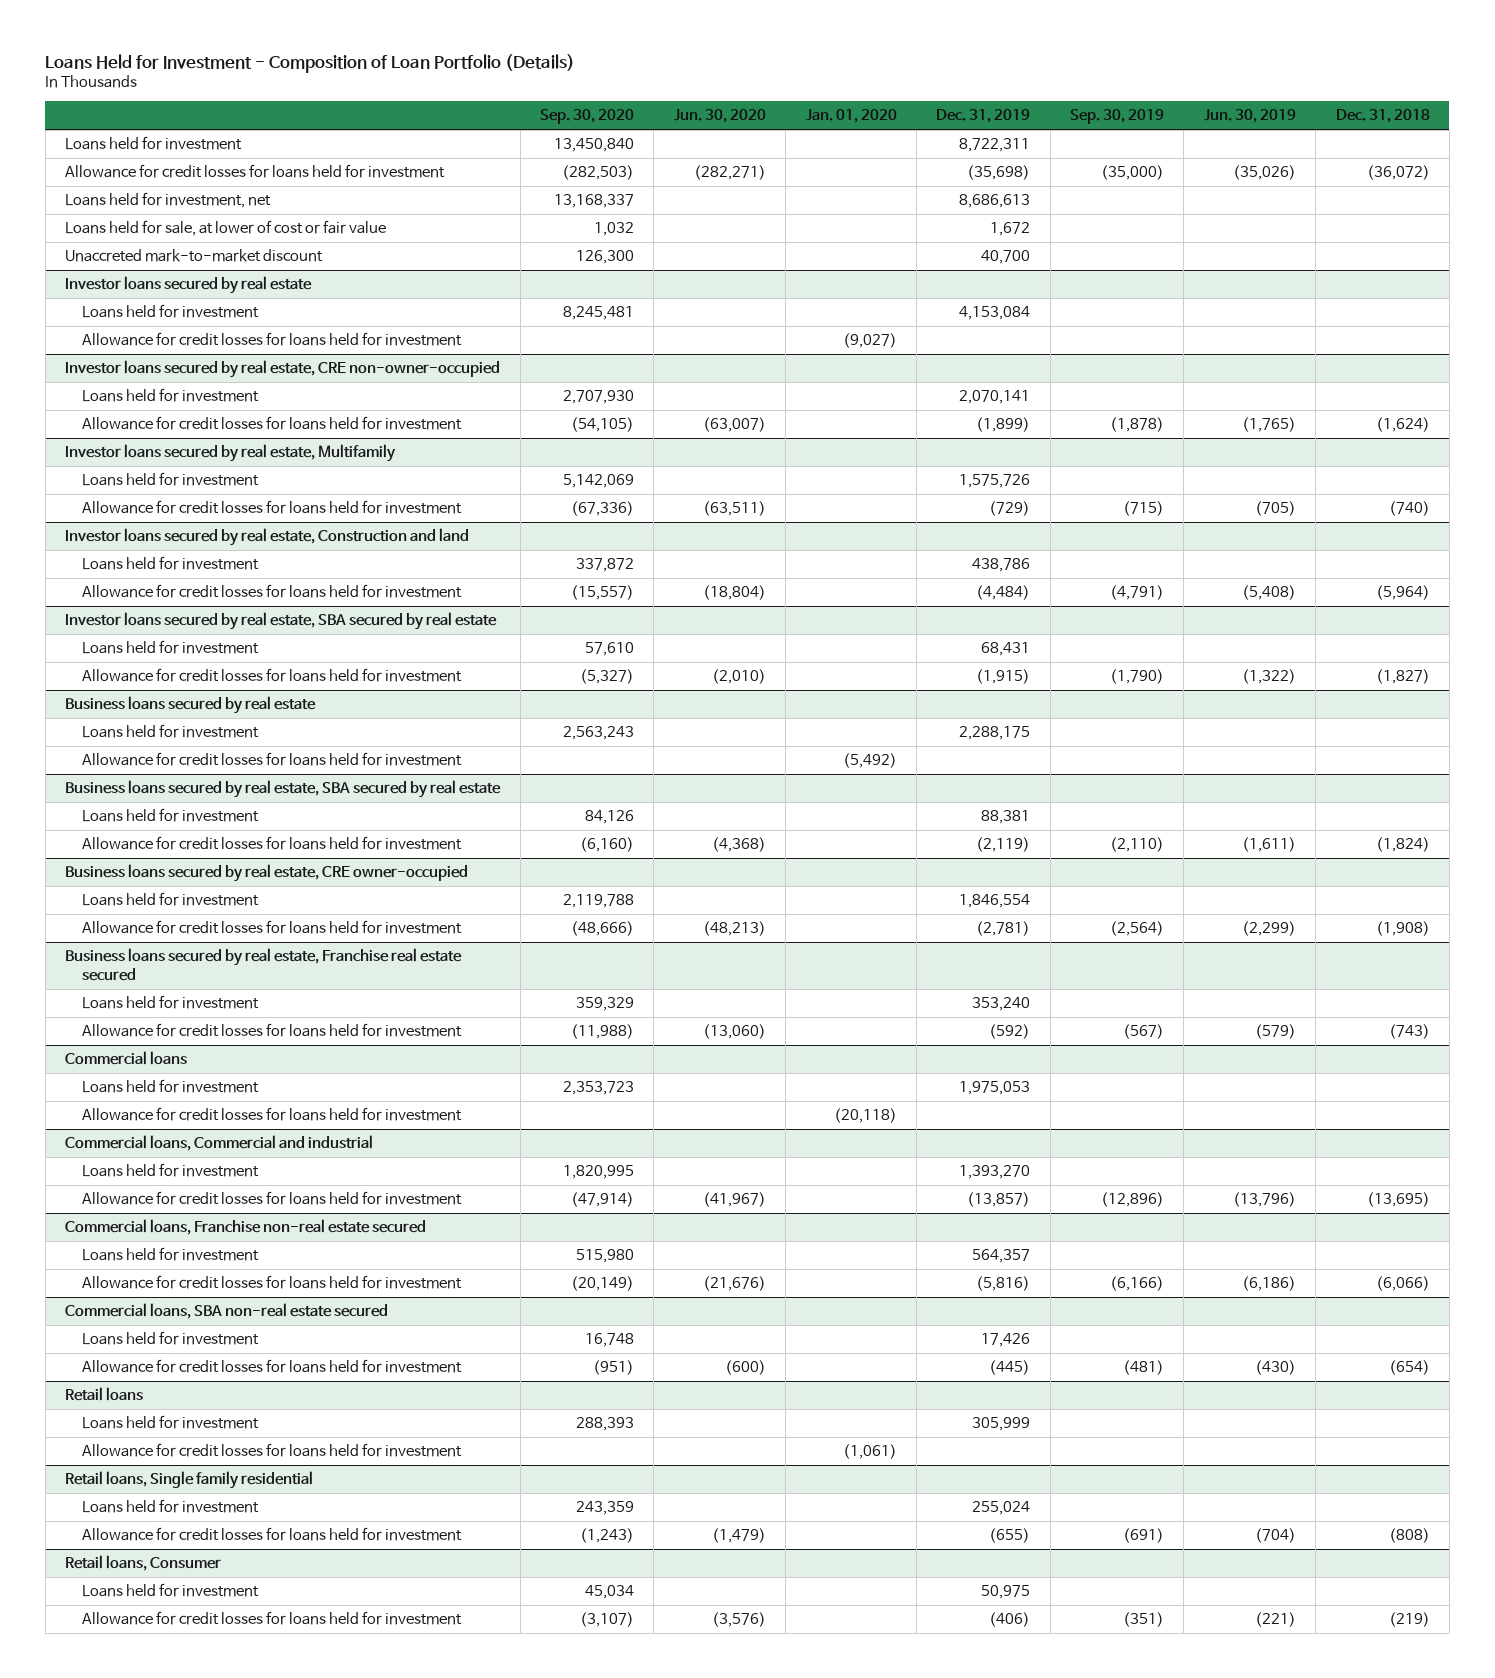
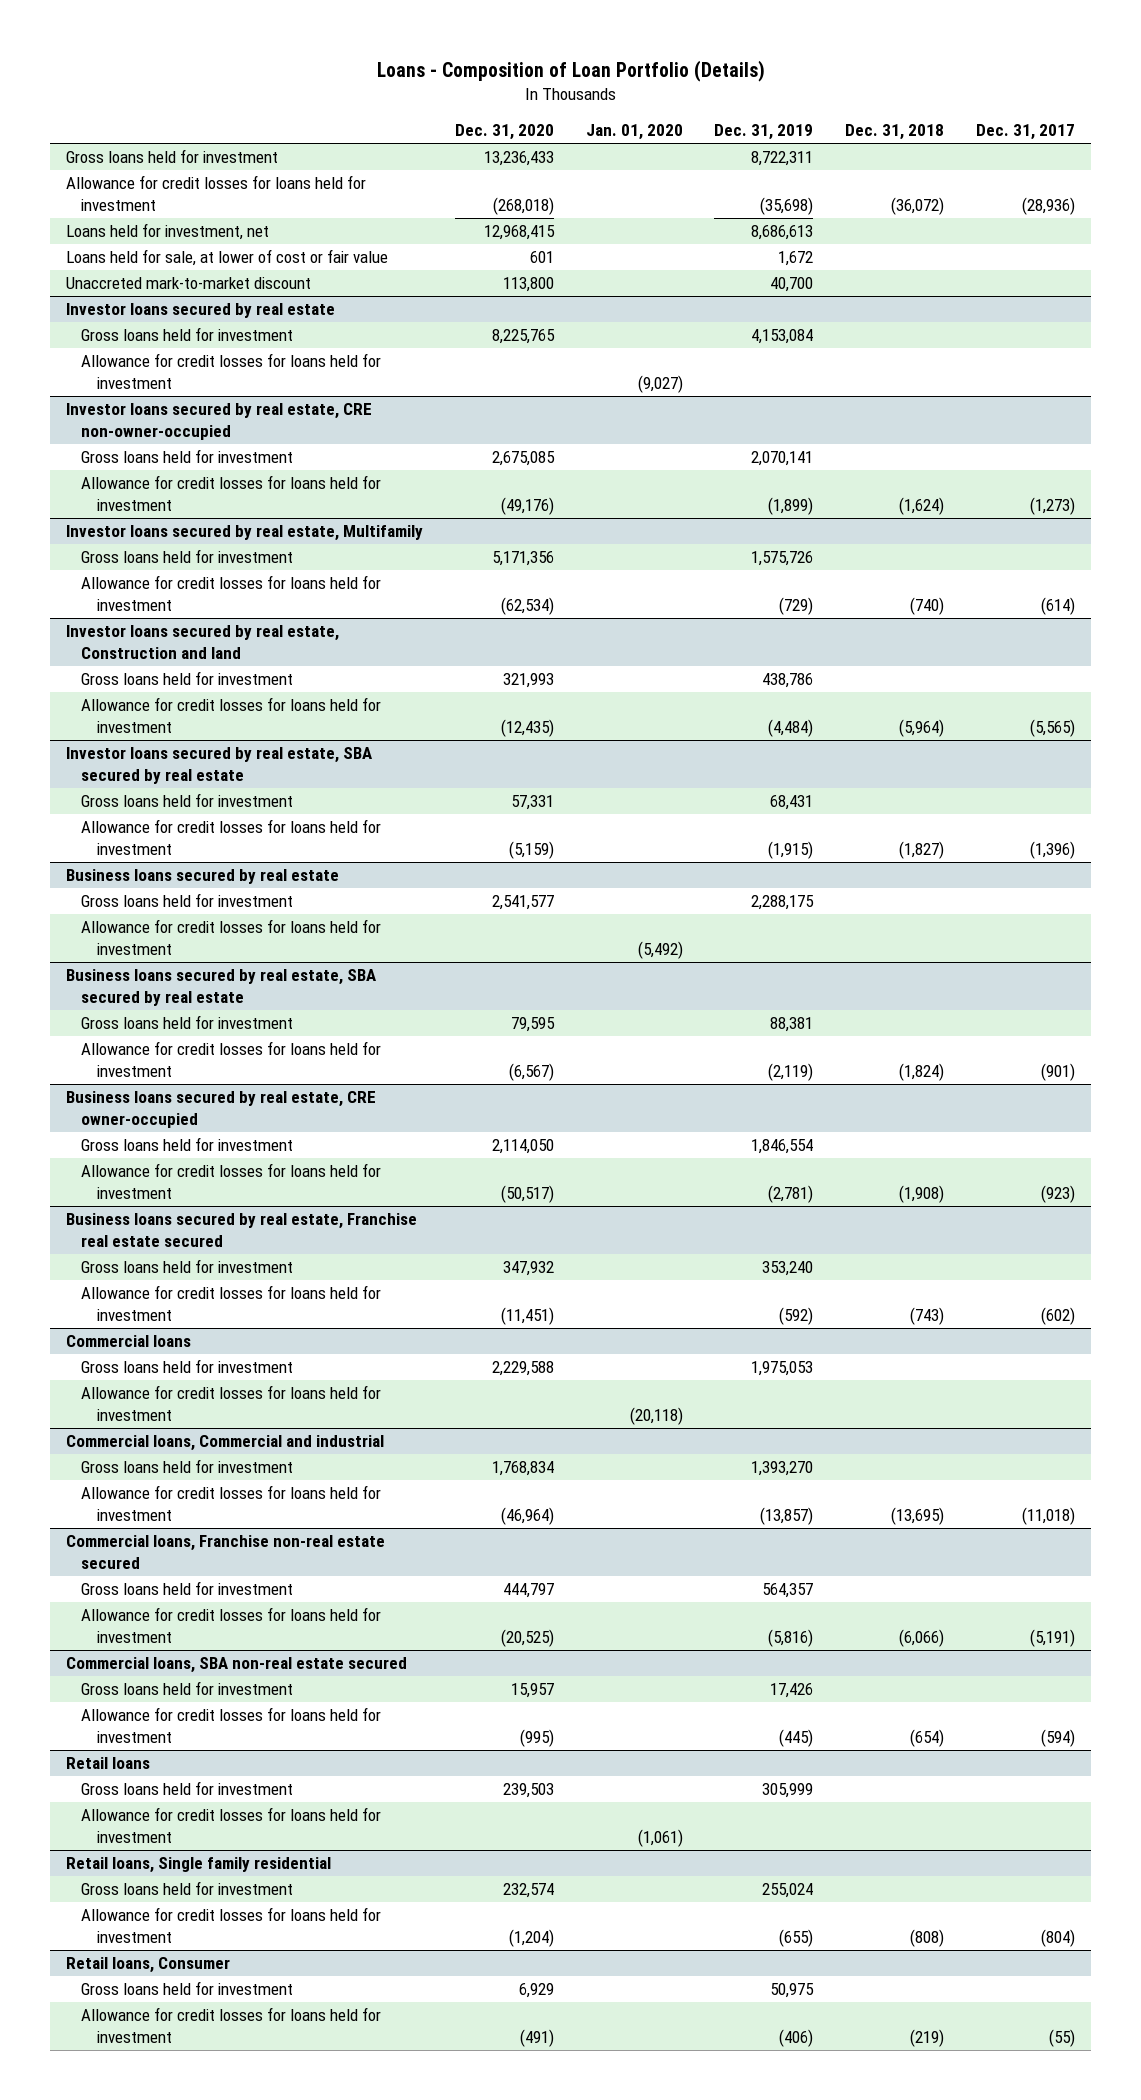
- Loans Held for Investment - Composition of Loan Portfolio (Details)
+ Loans - Composition of Loan Portfolio (Details)
- | Sep. 30, 2020 | Jun. 30, 2020 | Jan. 01, 2020 | Dec. 31, 2019 | Sep. 30, 2019 | Jun. 30, 2019 | Dec. 31, 2018
+ | Dec. 31, 2020 | Jan. 01, 2020 | Dec. 31, 2019 | Dec. 31, 2018 | Dec. 31, 2017
- Loans held for investment | 13,450,840 | | | 8,722,311 | | |
+ Gross loans held for investment | 13,236,433 | | 8,722,311 | |
@ Investor loans secured by real estate
- Loans held for investment | 8,245,481 | | | 4,153,084 | | |
+ Gross loans held for investment | 8,225,765 | | 4,153,084 | |
@ Investor loans secured by real estate, CRE non-owner-occupied
- Loans held for investment | 2,707,930 | | | 2,070,141 | | |
+ Gross loans held for investment | 2,675,085 | | 2,070,141 | |
@ Investor loans secured by real estate, Multifamily
- Loans held for investment | 5,142,069 | | | 1,575,726 | | |
+ Gross loans held for investment | 5,171,356 | | 1,575,726 | |
@ Investor loans secured by real estate, Construction and land
- Loans held for investment | 337,872 | | | 438,786 | | |
+ Gross loans held for investment | 321,993 | | 438,786 | |
@ Investor loans secured by real estate, SBA secured by real estate
- Loans held for investment | 57,610 | | | 68,431 | | |
+ Gross loans held for investment | 57,331 | | 68,431 | |
@ Business loans secured by real estate
- Loans held for investment | 2,563,243 | | | 2,288,175 | | |
+ Gross loans held for investment | 2,541,577 | | 2,288,175 | |
@ Business loans secured by real estate, SBA secured by real estate
- Loans held for investment | 84,126 | | | 88,381 | | |
+ Gross loans held for investment | 79,595 | | 88,381 | |
@ Business loans secured by real estate, CRE owner-occupied
- Loans held for investment | 2,119,788 | | | 1,846,554 | | |
+ Gross loans held for investment | 2,114,050 | | 1,846,554 | |
@ Business loans secured by real estate, Franchise real estate secured
- Loans held for investment | 359,329 | | | 353,240 | | |
+ Gross loans held for investment | 347,932 | | 353,240 | |
@ Commercial loans
- Loans held for investment | 2,353,723 | | | 1,975,053 | | |
+ Gross loans held for investment | 2,229,588 | | 1,975,053 | |
@ Commercial loans, Commercial and industrial
- Loans held for investment | 1,820,995 | | | 1,393,270 | | |
+ Gross loans held for investment | 1,768,834 | | 1,393,270 | |
@ Commercial loans, Franchise non-real estate secured
- Loans held for investment | 515,980 | | | 564,357 | | |
+ Gross loans held for investment | 444,797 | | 564,357 | |
@ Commercial loans, SBA non-real estate secured
- Loans held for investment | 16,748 | | | 17,426 | | |
+ Gross loans held for investment | 15,957 | | 17,426 | |
@ Retail loans
- Loans held for investment | 288,393 | | | 305,999 | | |
+ Gross loans held for investment | 239,503 | | 305,999 | |
@ Retail loans, Single family residential
- Loans held for investment | 243,359 | | | 255,024 | | |
+ Gross loans held for investment | 232,574 | | 255,024 | |
@ Retail loans, Consumer
- Loans held for investment | 45,034 | | | 50,975 | | |
+ Gross loans held for investment | 6,929 | | 50,975 | |

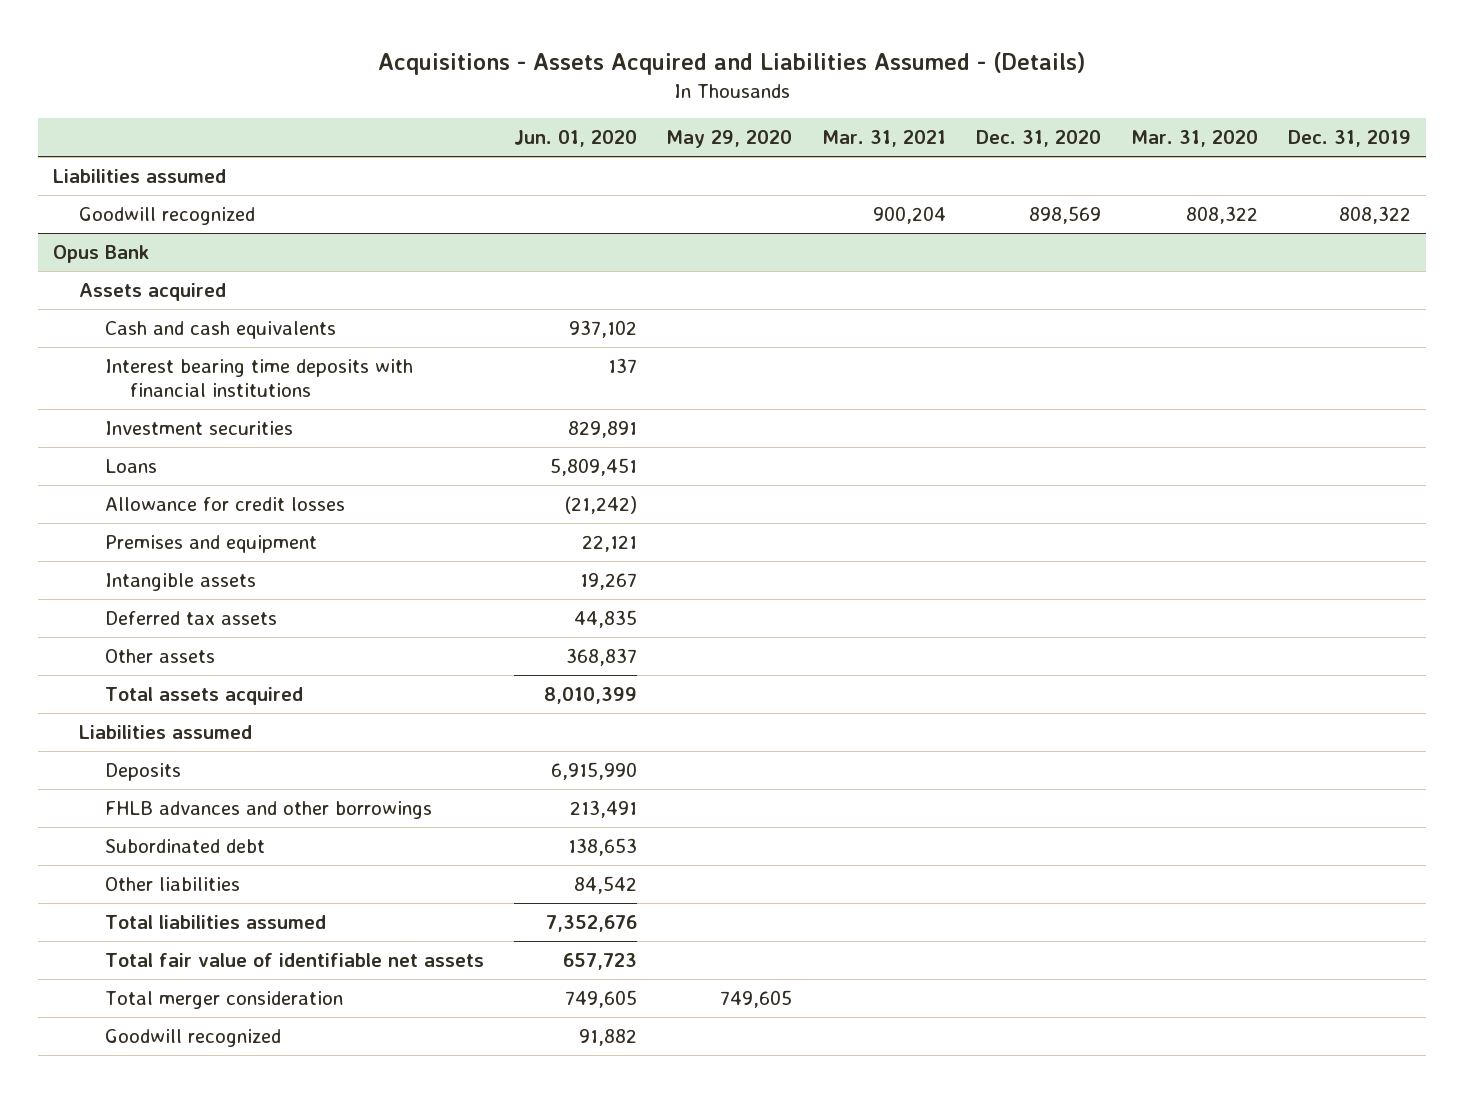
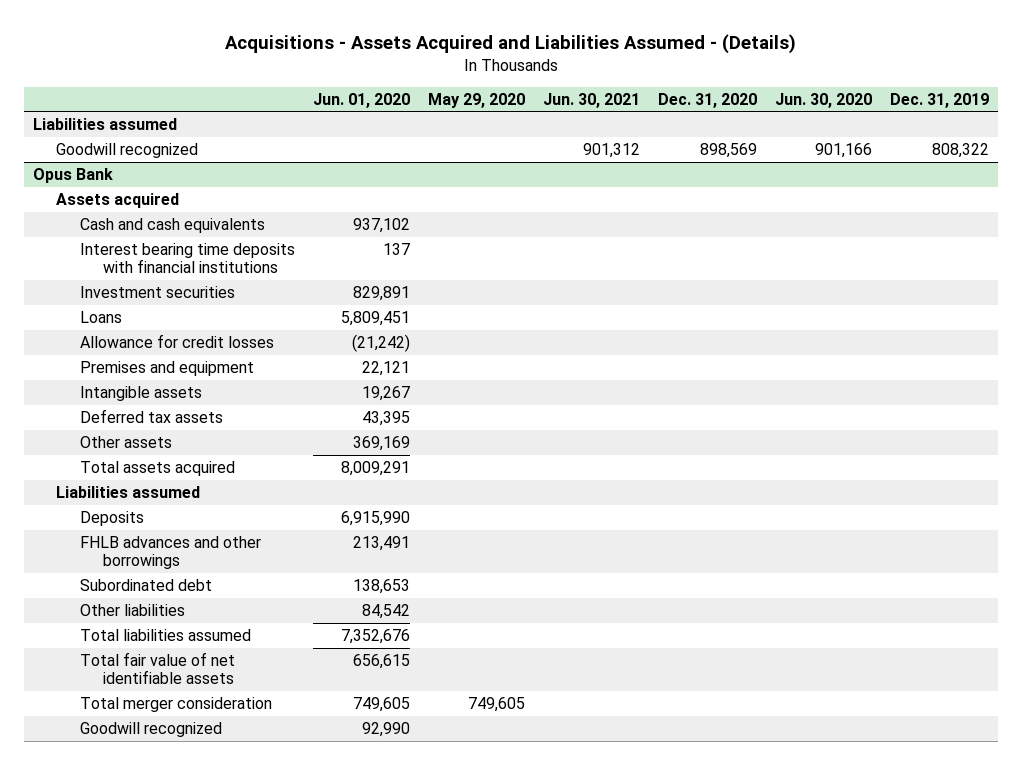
- | Jun. 01, 2020 | May 29, 2020 | Mar. 31, 2021 | Dec. 31, 2020 | Mar. 31, 2020 | Dec. 31, 2019
+ | Jun. 01, 2020 | May 29, 2020 | Jun. 30, 2021 | Dec. 31, 2020 | Jun. 30, 2020 | Dec. 31, 2019
@ Opus Bank
- Deferred tax assets | 44,835 | | | | |
- Other assets | 368,837 | | | | |
- Total assets acquired | 8,010,399 | | | | |
+ Deferred tax assets | 43,395 | | | | |
+ Other assets | 369,169 | | | | |
+ Total assets acquired | 8,009,291 | | | | |
- Total fair value of identifiable net assets | 657,723 | | | | |
+ Total fair value of net identifiable assets | 656,615 | | | | |
- Goodwill recognized | 91,882 | | | | |
+ Goodwill recognized | 92,990 | | | | |

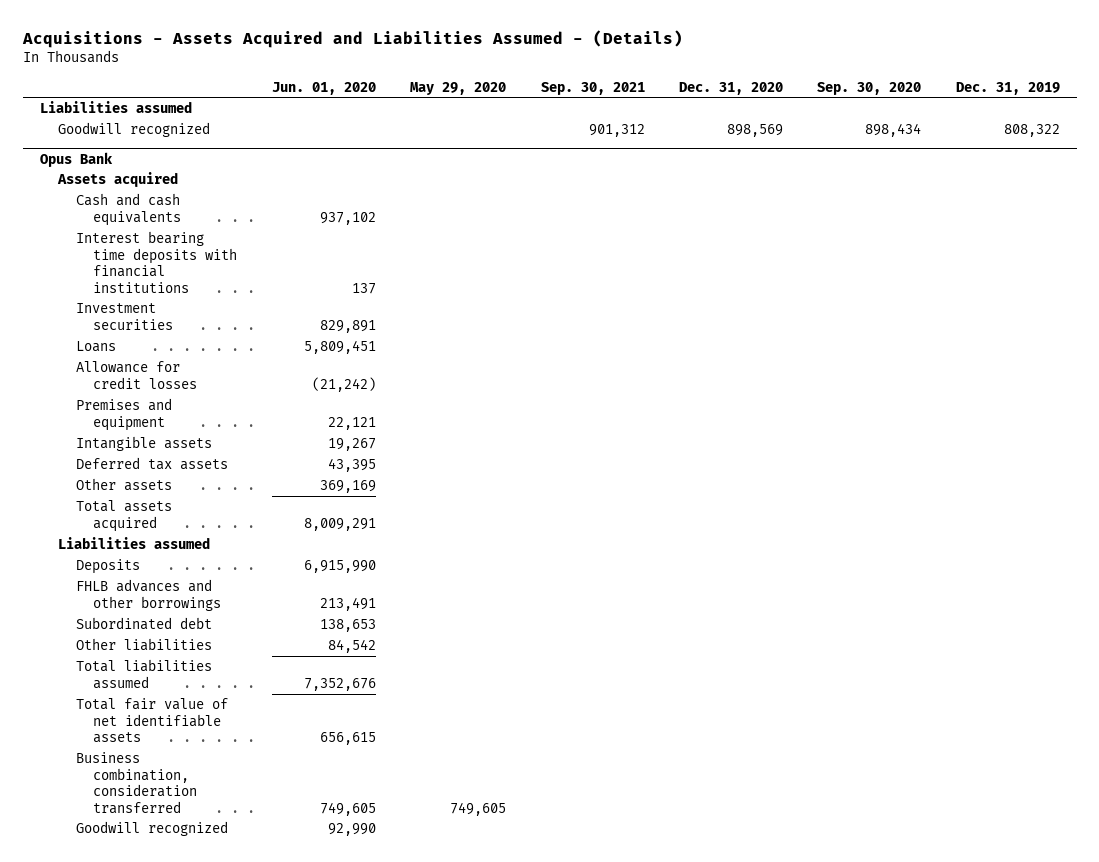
- | Jun. 01, 2020 | May 29, 2020 | Jun. 30, 2021 | Dec. 31, 2020 | Jun. 30, 2020 | Dec. 31, 2019
+ | Jun. 01, 2020 | May 29, 2020 | Sep. 30, 2021 | Dec. 31, 2020 | Sep. 30, 2020 | Dec. 31, 2019
@ Opus Bank
- Total merger consideration | 749,605 | 749,605 | | | |
+ Business combination, consideration transferred | 749,605 | 749,605 | | | |

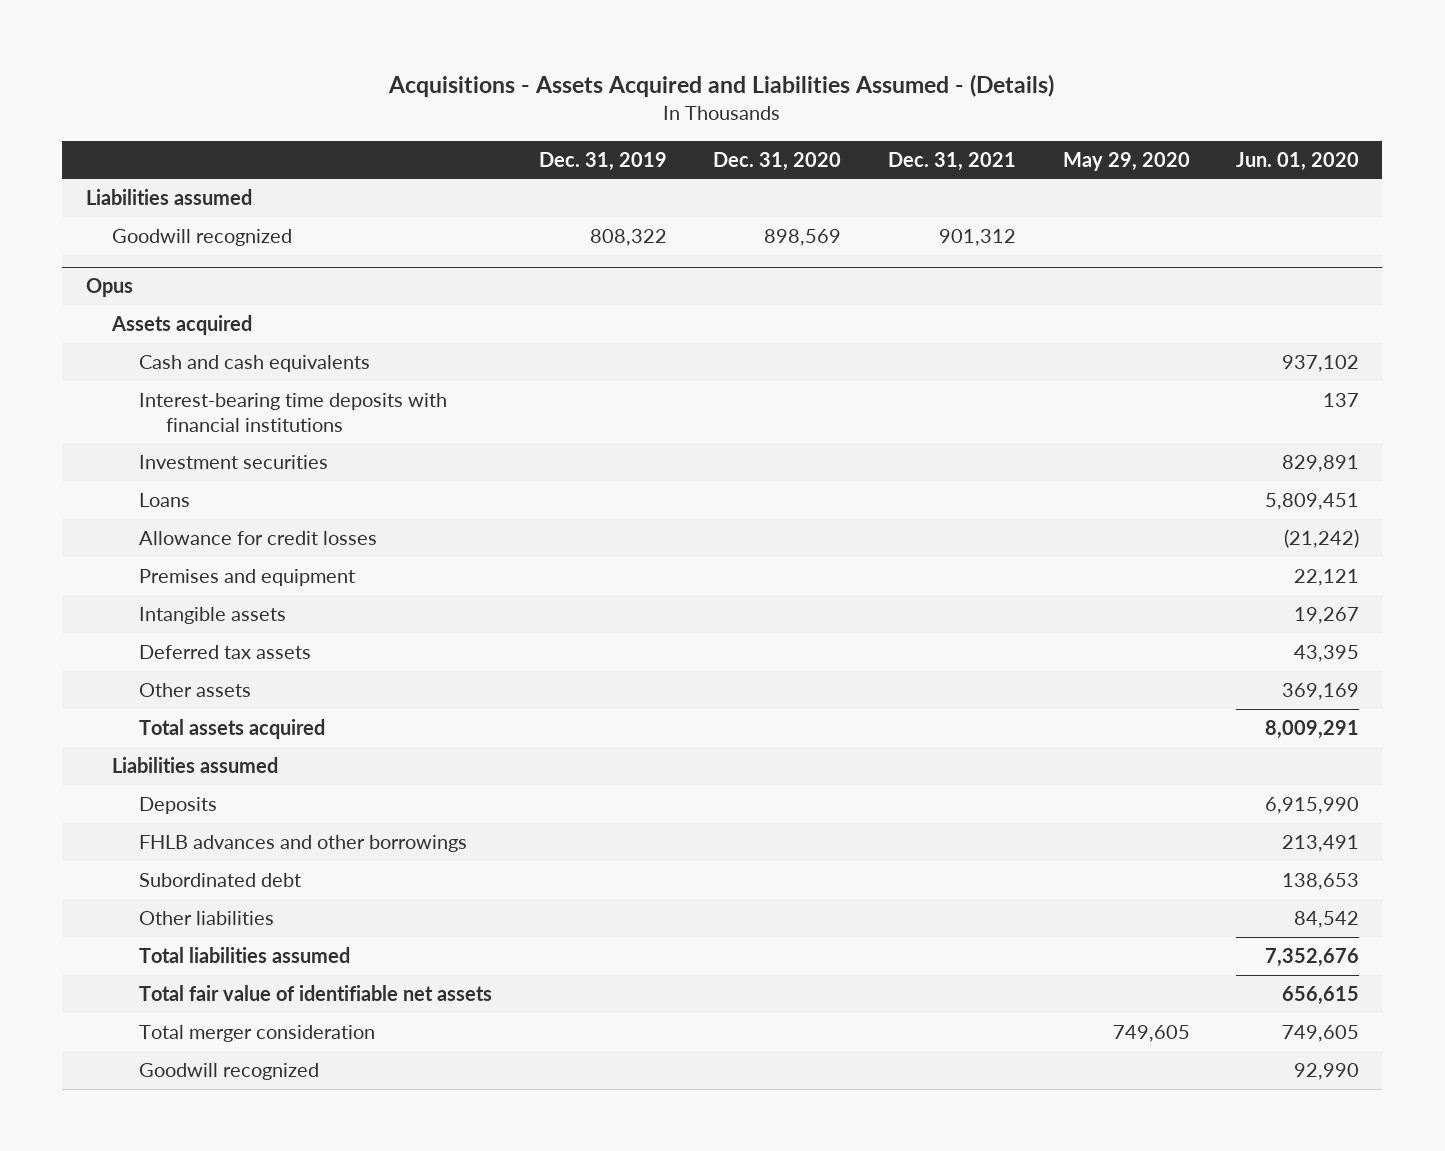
- | Jun. 01, 2020 | May 29, 2020 | Sep. 30, 2021 | Dec. 31, 2020 | Sep. 30, 2020 | Dec. 31, 2019
+ | Dec. 31, 2019 | Dec. 31, 2020 | Dec. 31, 2021 | May 29, 2020 | Jun. 01, 2020
- Opus Bank
+ Opus
- Interest bearing time deposits with financial institutions | 137 | | | | |
+ Interest-bearing time deposits with financial institutions | | | | | 137
- Total fair value of net identifiable assets | 656,615 | | | | |
- Business combination, consideration transferred | 749,605 | 749,605 | | | |
+ Total fair value of identifiable net assets | | | | | 656,615
+ Total merger consideration | | | | 749,605 | 749,605

